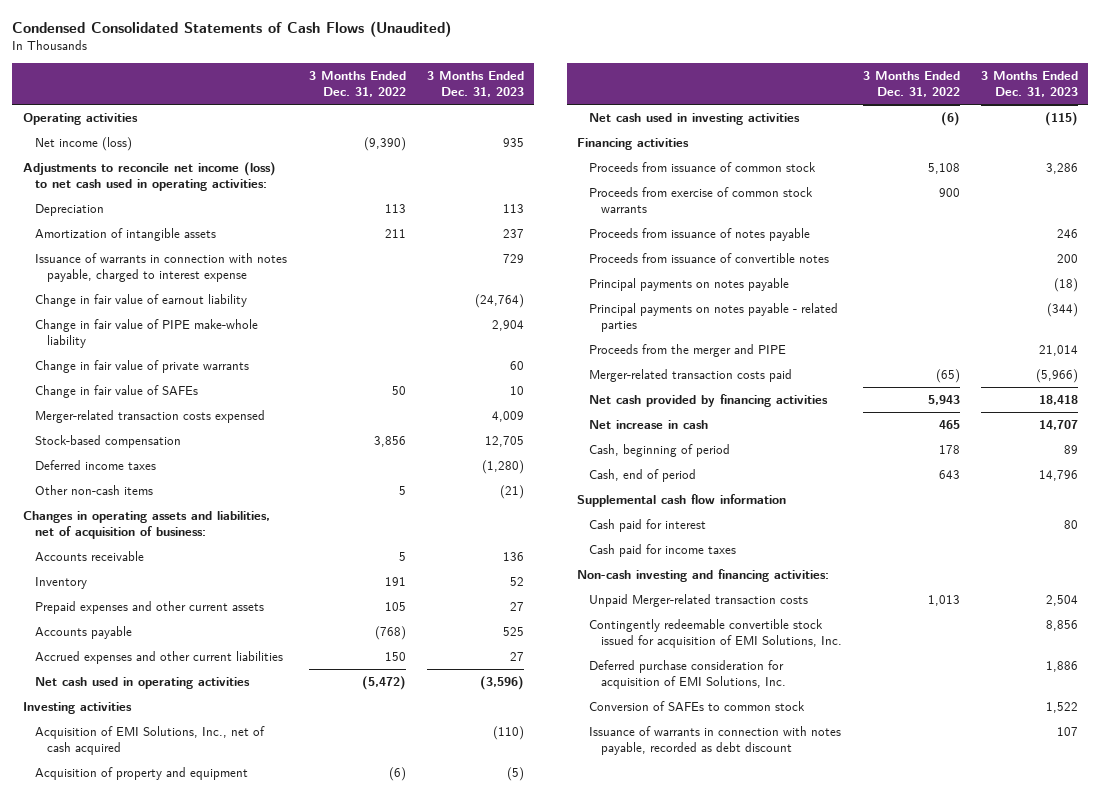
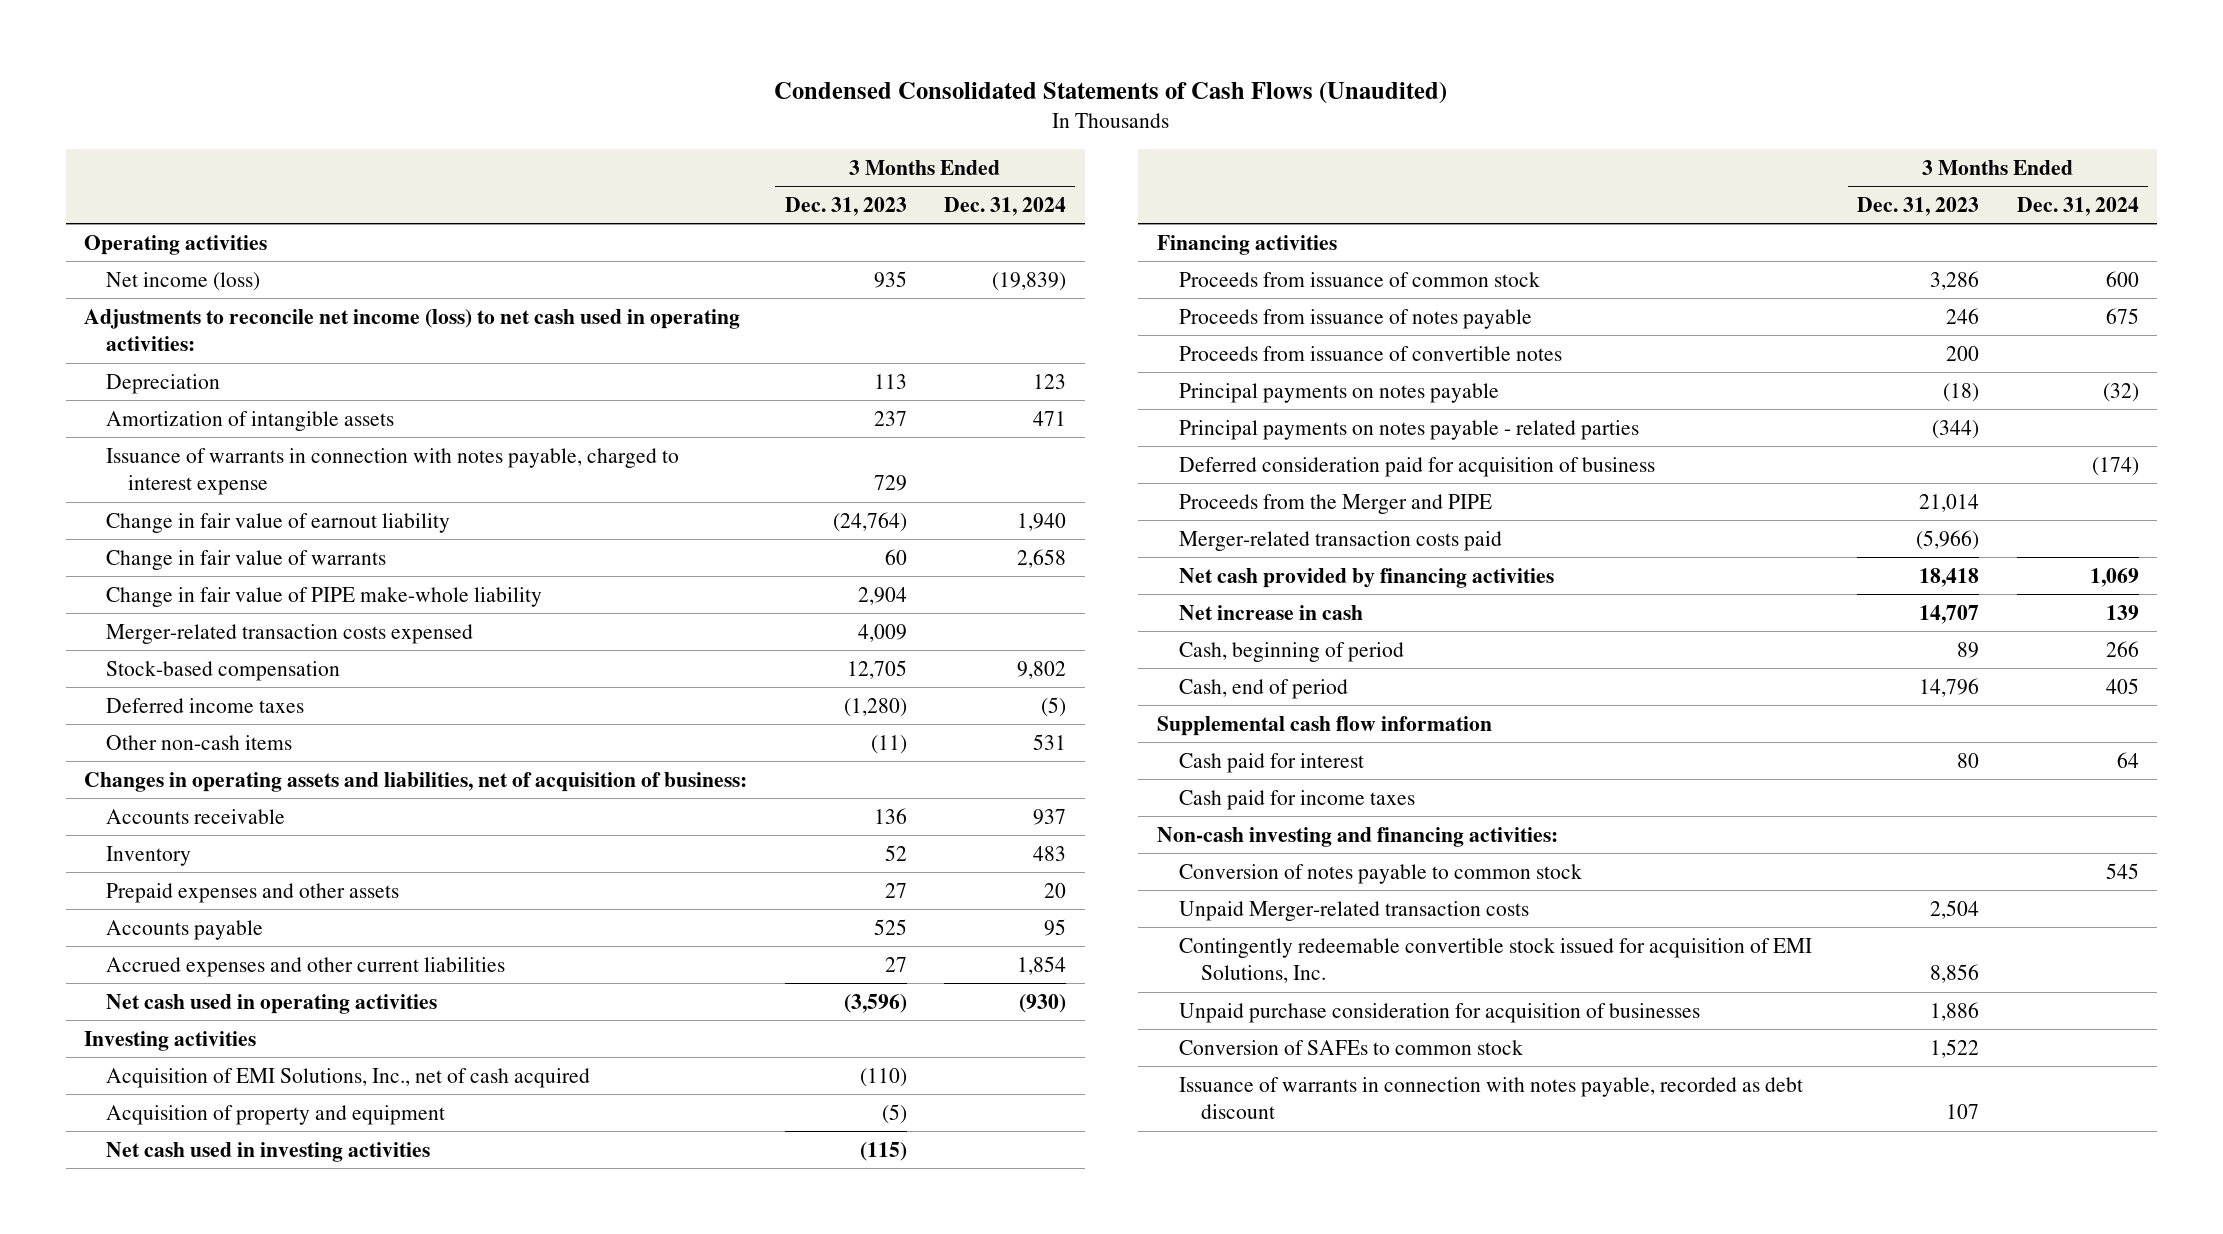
- | 3 Months Ended Dec. 31, 2022 | 3 Months Ended Dec. 31, 2023
+ | 3 Months Ended Dec. 31, 2023 | 3 Months Ended Dec. 31, 2024
+ Change in fair value of warrants | 60 | 2,658
- Change in fair value of private warrants | | 60
- Change in fair value of SAFEs | 50 | 10
- Other non-cash items | 5 | (21)
+ Other non-cash items | (11) | 531
- Prepaid expenses and other current assets | 105 | 27
+ Prepaid expenses and other assets | 27 | 20
- Proceeds from exercise of common stock warrants | 900 |
- Proceeds from the merger and PIPE | | 21,014
+ Deferred consideration paid for acquisition of business | | (174)
+ Proceeds from the Merger and PIPE | 21,014 |
+ Conversion of notes payable to common stock | | 545
- Deferred purchase consideration for acquisition of EMI Solutions, Inc. | | 1,886
+ Unpaid purchase consideration for acquisition of businesses | 1,886 |

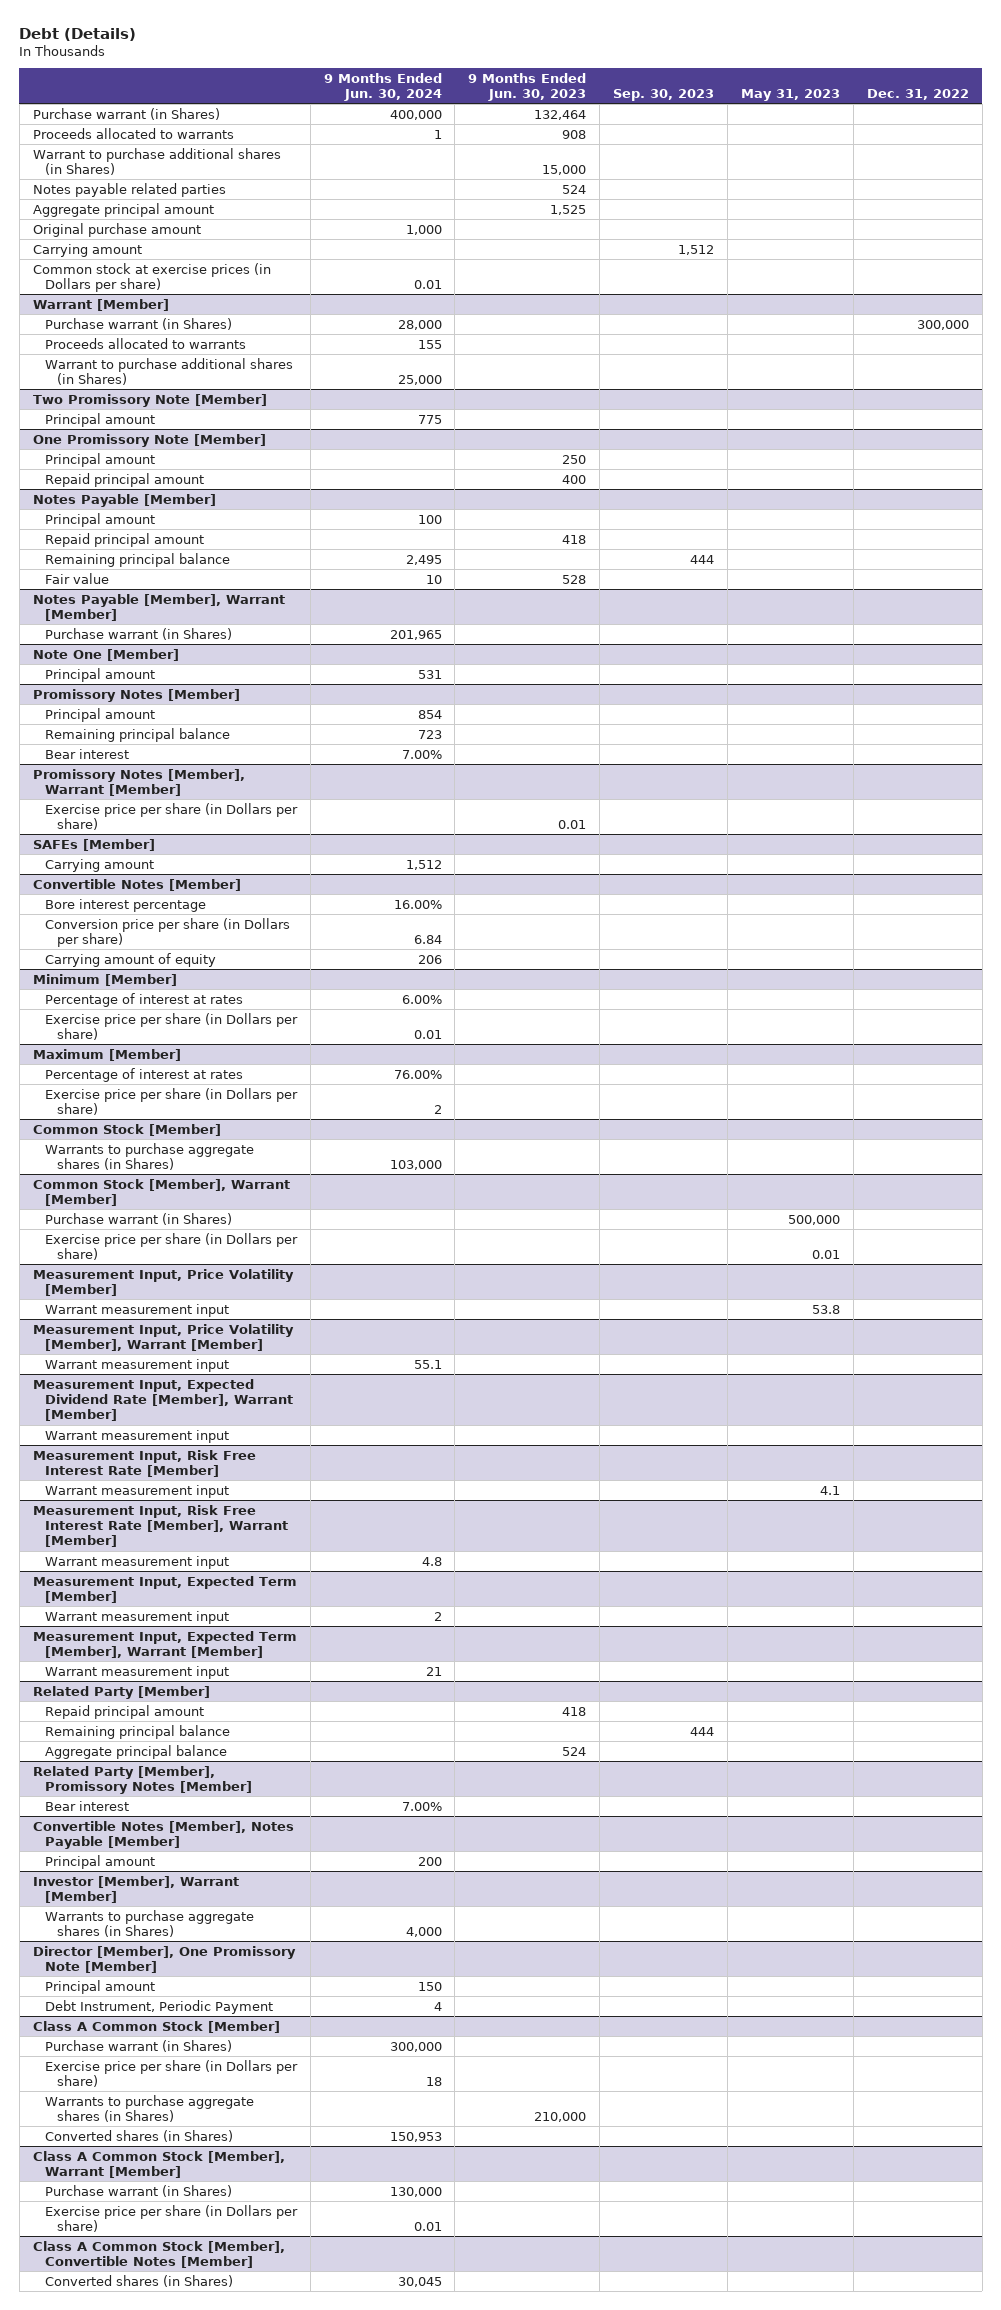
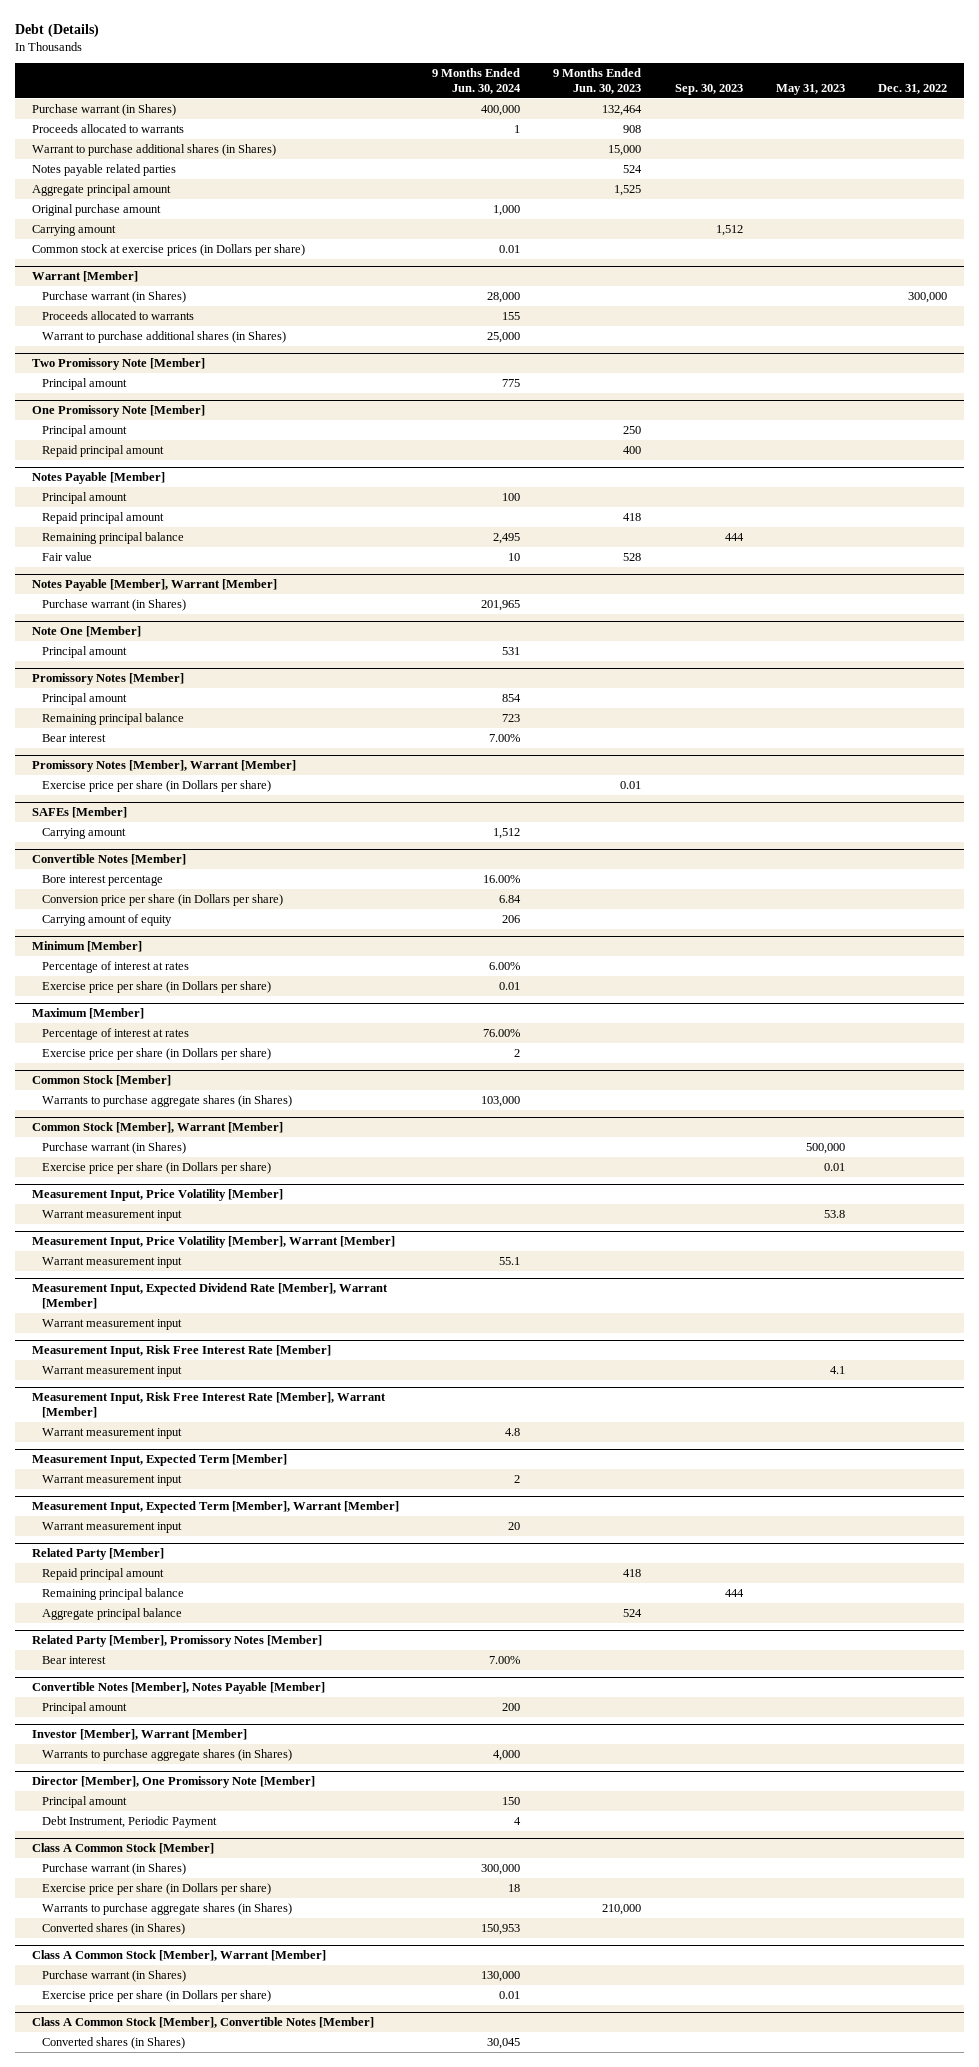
@ Measurement Input, Expected Term [Member], Warrant [Member]
- Warrant measurement input | 21 | | | |
+ Warrant measurement input | 20 | | | |

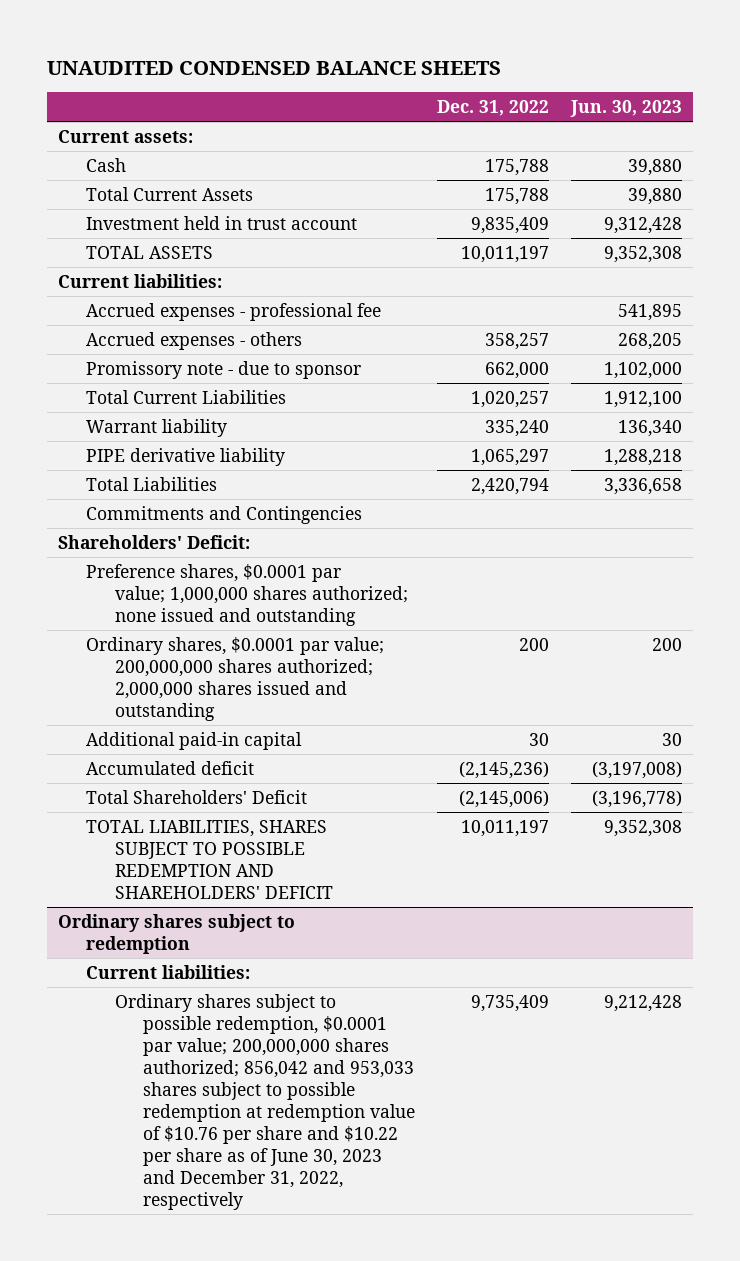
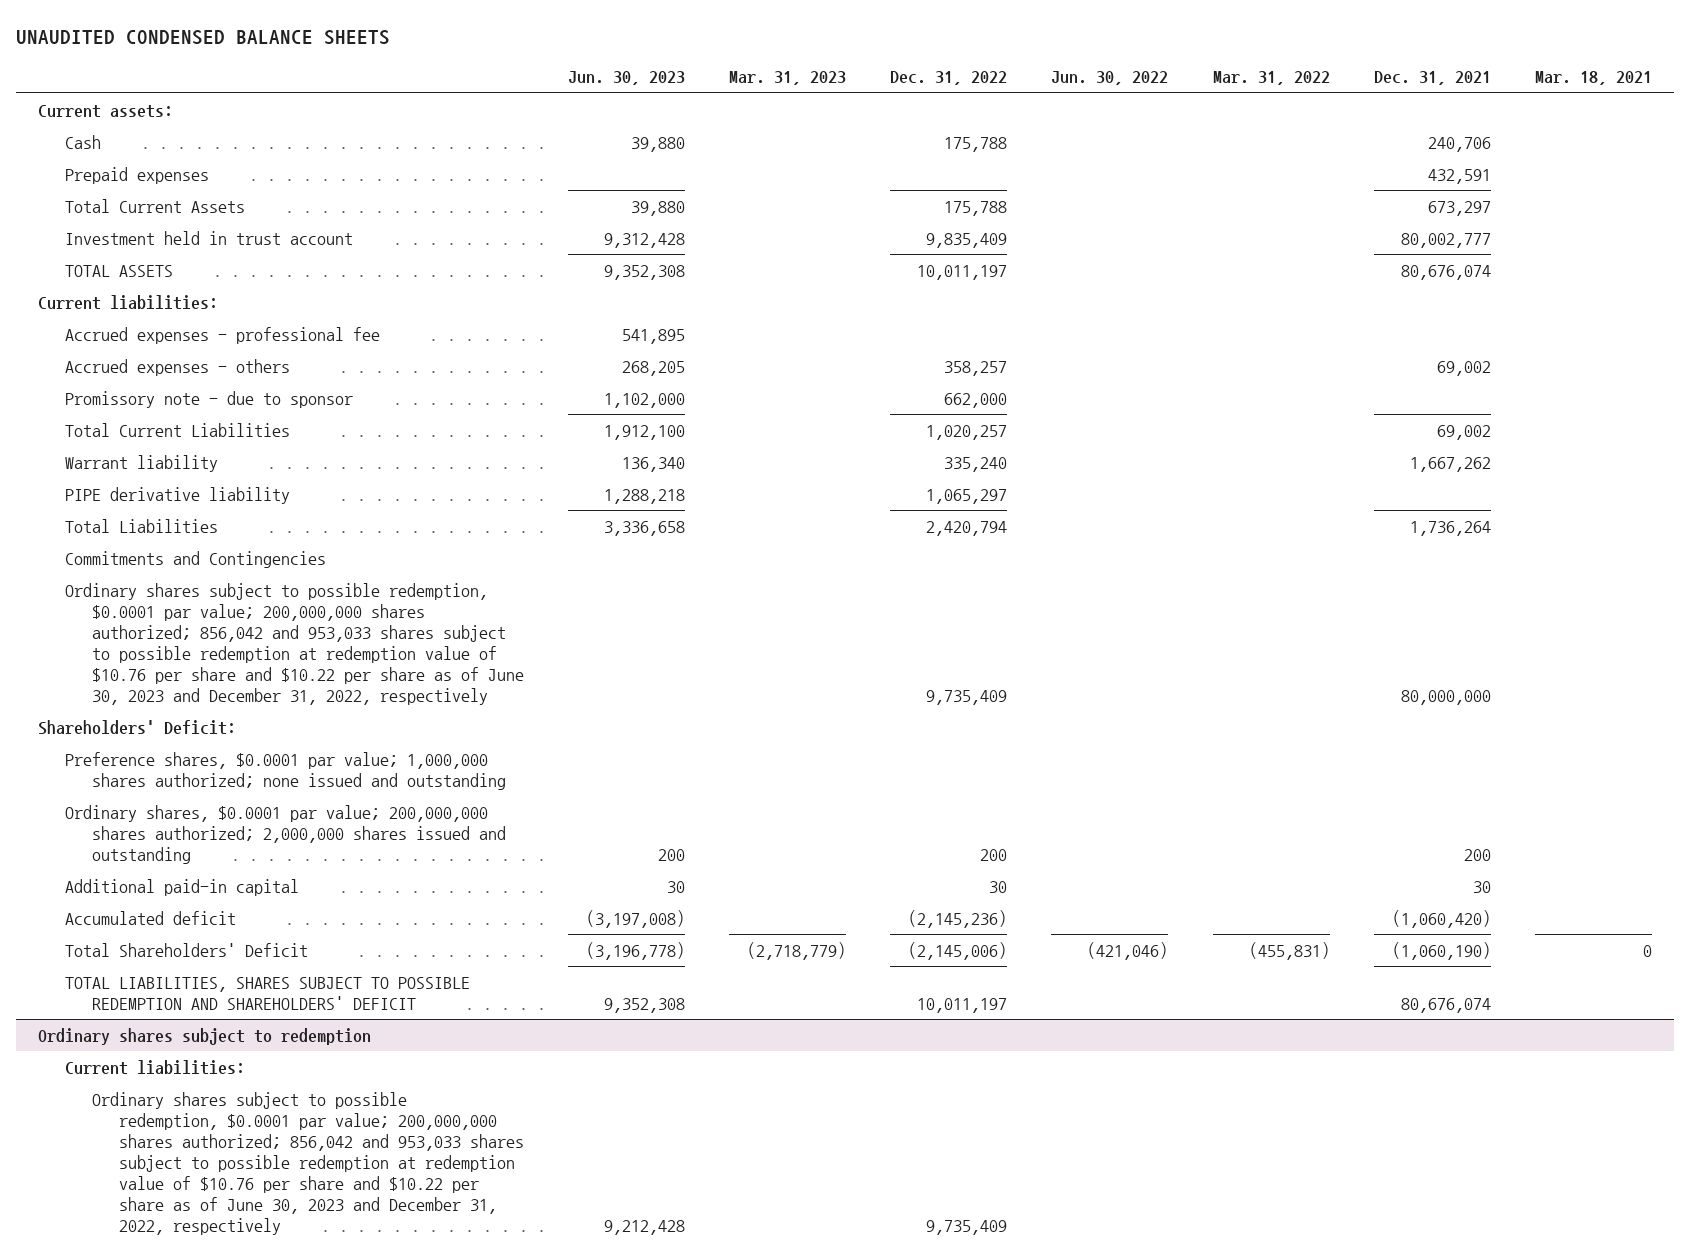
- | Dec. 31, 2022 | Jun. 30, 2023
+ | Jun. 30, 2023 | Mar. 31, 2023 | Dec. 31, 2022 | Jun. 30, 2022 | Mar. 31, 2022 | Dec. 31, 2021 | Mar. 18, 2021
+ Prepaid expenses | | | | | | 432,591 |
+ Ordinary shares subject to possible redemption, $0.0001 par value; 200,000,000 shares authorized; 856,042 and 953,033 shares subject to possible redemption at redemption value of $10.76 per share and $10.22 per share as of June 30, 2023 and December 31, 2022, respectively | | | 9,735,409 | | | 80,000,000 |

